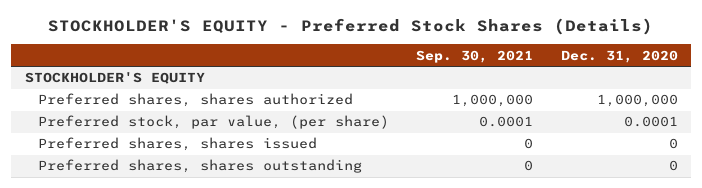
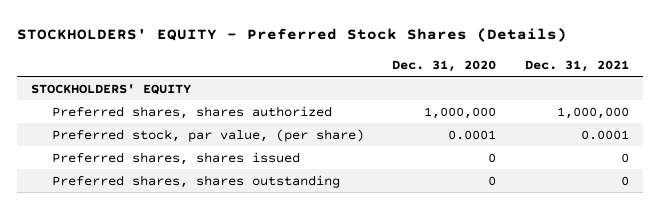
- STOCKHOLDER'S EQUITY - Preferred Stock Shares (Details)
+ STOCKHOLDERS' EQUITY - Preferred Stock Shares (Details)
- | Sep. 30, 2021 | Dec. 31, 2020
+ | Dec. 31, 2020 | Dec. 31, 2021
- STOCKHOLDER'S EQUITY
+ STOCKHOLDERS' EQUITY

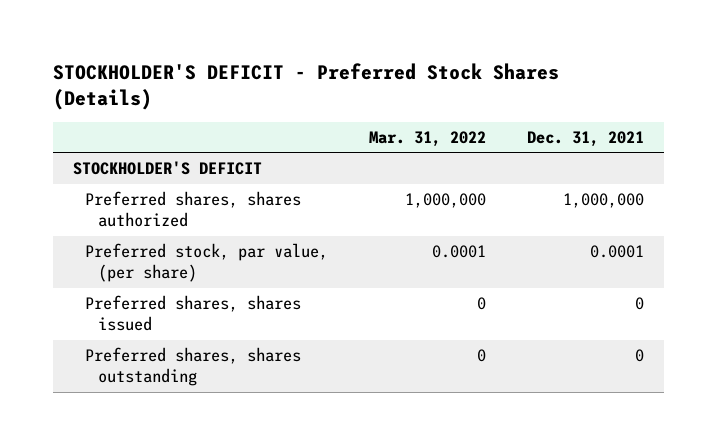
- STOCKHOLDERS' EQUITY - Preferred Stock Shares (Details)
+ STOCKHOLDER'S DEFICIT - Preferred Stock Shares (Details)
- | Dec. 31, 2020 | Dec. 31, 2021
+ | Mar. 31, 2022 | Dec. 31, 2021
- STOCKHOLDERS' EQUITY
+ STOCKHOLDER'S DEFICIT

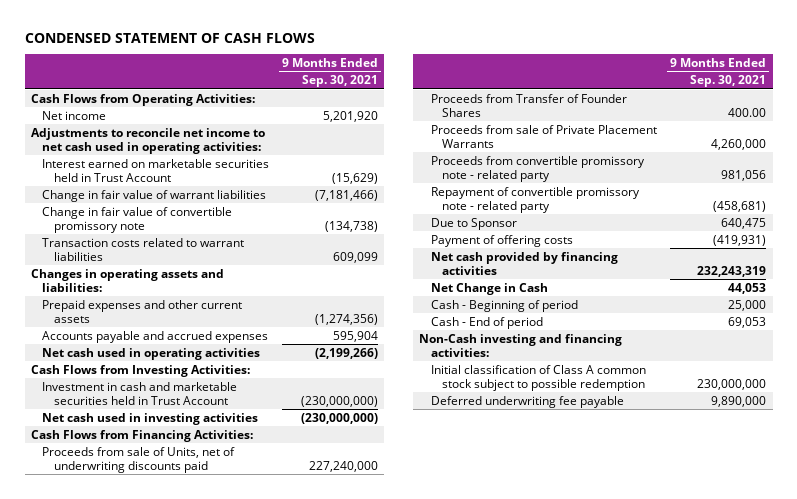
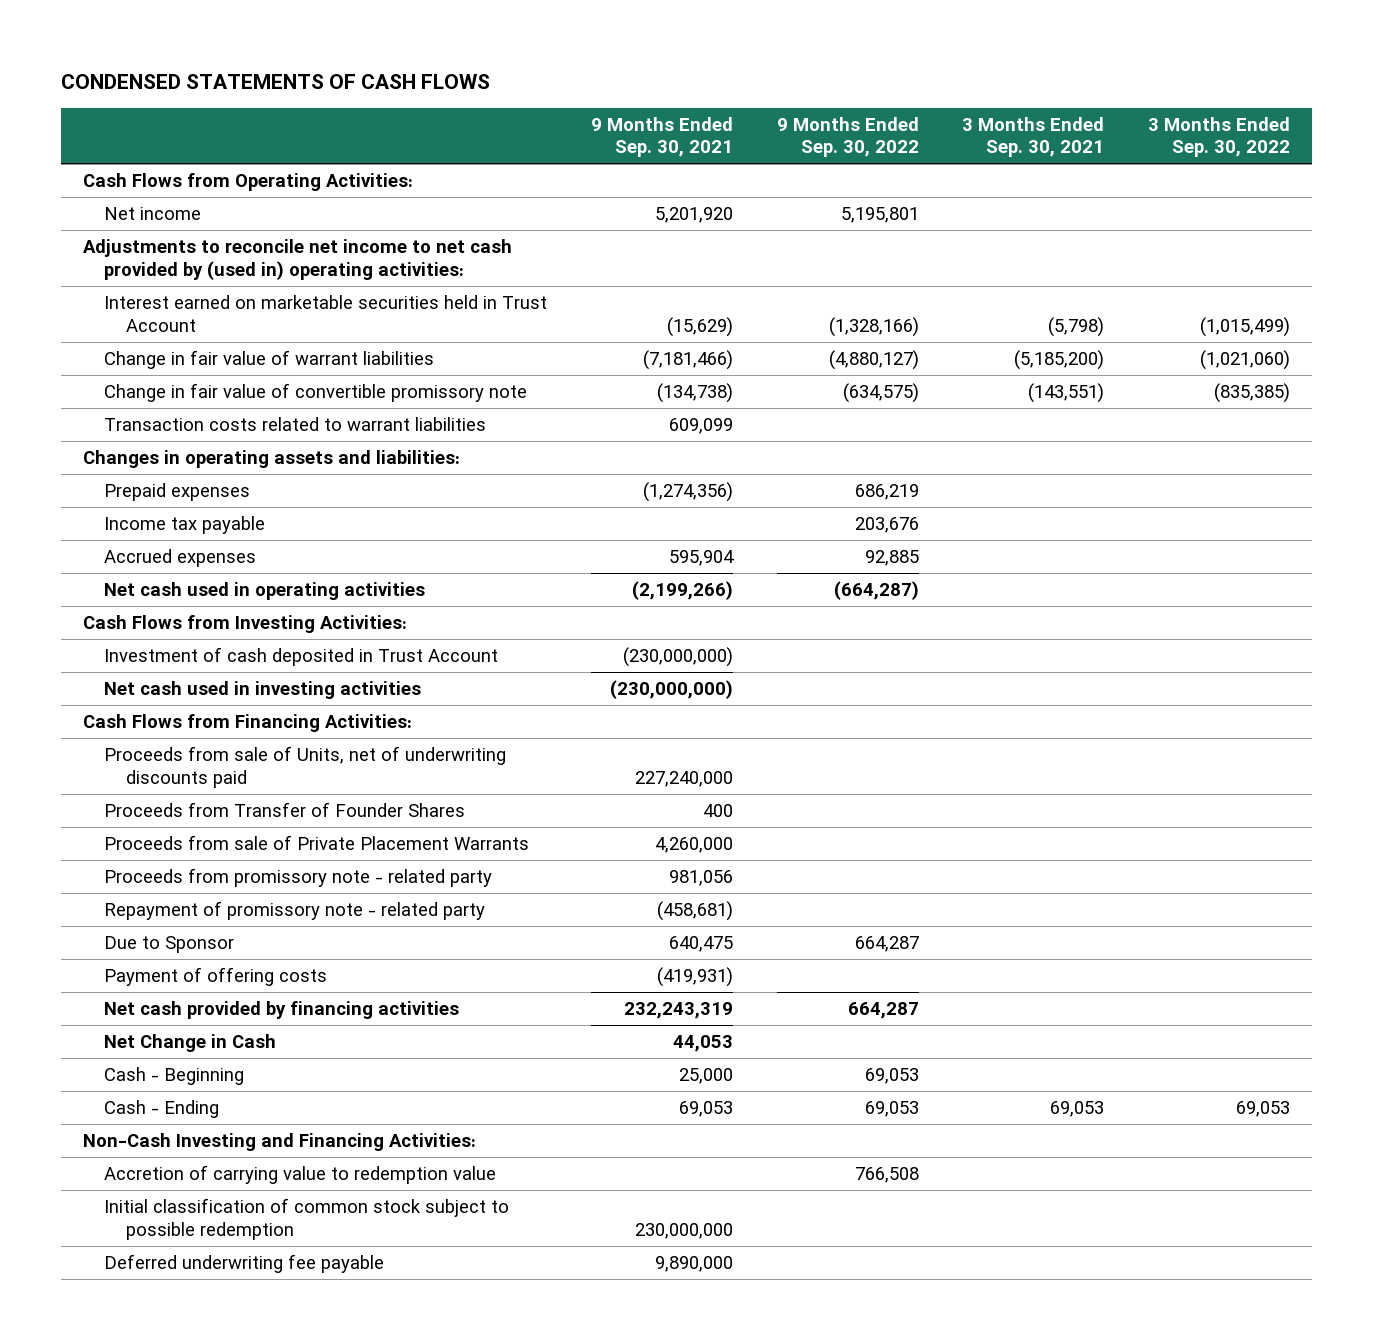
- CONDENSED STATEMENT OF CASH FLOWS
+ CONDENSED STATEMENTS OF CASH FLOWS
- | 9 Months Ended Sep. 30, 2021
+ | 9 Months Ended Sep. 30, 2021 | 9 Months Ended Sep. 30, 2022 | 3 Months Ended Sep. 30, 2021 | 3 Months Ended Sep. 30, 2022
- Adjustments to reconcile net income to net cash used in operating activities:
+ Adjustments to reconcile net income to net cash provided by (used in) operating activities:
- Prepaid expenses and other current assets | (1,274,356)
- Accounts payable and accrued expenses | 595,904
+ Prepaid expenses | (1,274,356) | 686,219 | |
+ Income tax payable | | 203,676 | |
+ Accrued expenses | 595,904 | 92,885 | |
- Investment in cash and marketable securities held in Trust Account | (230,000,000)
+ Investment of cash deposited in Trust Account | (230,000,000) | | |
- Proceeds from Transfer of Founder Shares | 400.00
+ Proceeds from Transfer of Founder Shares | 400 | | |
- Proceeds from convertible promissory note - related party | 981,056
- Repayment of convertible promissory note - related party | (458,681)
+ Proceeds from promissory note - related party | 981,056 | | |
+ Repayment of promissory note - related party | (458,681) | | |
- Cash - Beginning of period | 25,000
- Cash - End of period | 69,053
- Non-Cash investing and financing activities:
- Initial classification of Class A common stock subject to possible redemption | 230,000,000
+ Cash - Beginning | 25,000 | 69,053 | |
+ Cash - Ending | 69,053 | 69,053 | 69,053 | 69,053
+ Non-Cash Investing and Financing Activities:
+ Accretion of carrying value to redemption value | | 766,508 | |
+ Initial classification of common stock subject to possible redemption | 230,000,000 | | |

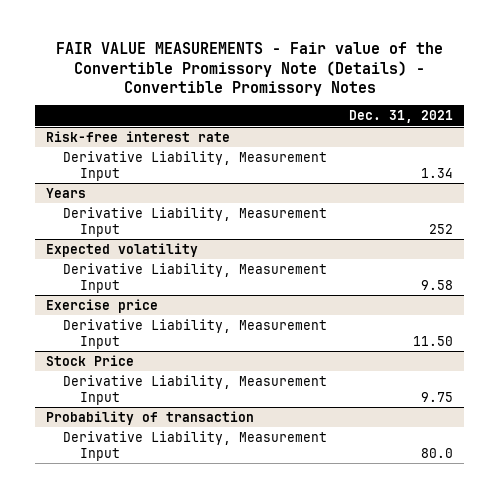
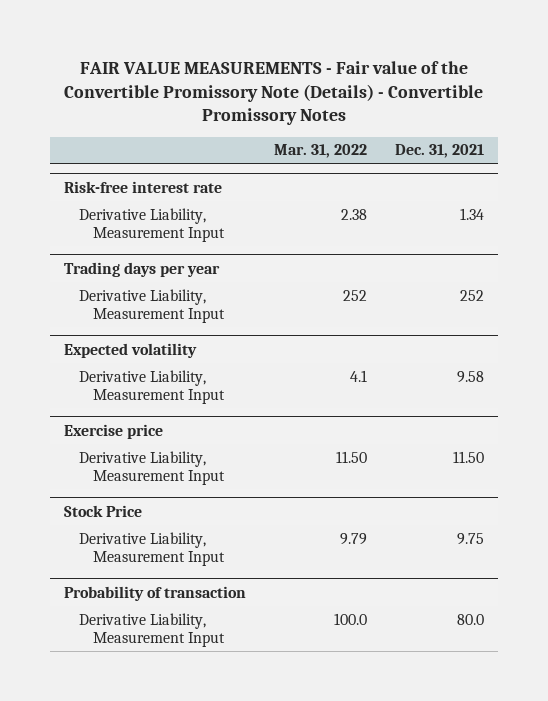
- | Dec. 31, 2021
+ | Mar. 31, 2022 | Dec. 31, 2021
- Years
+ Trading days per year

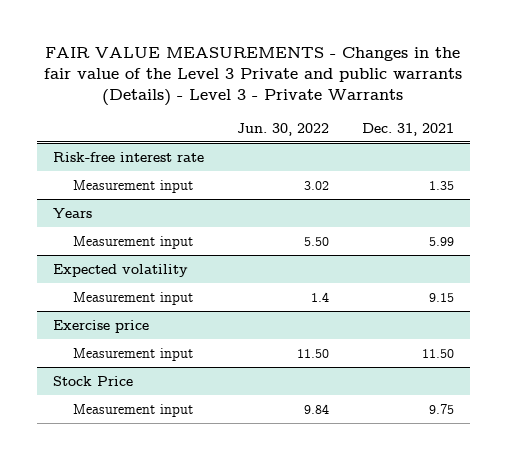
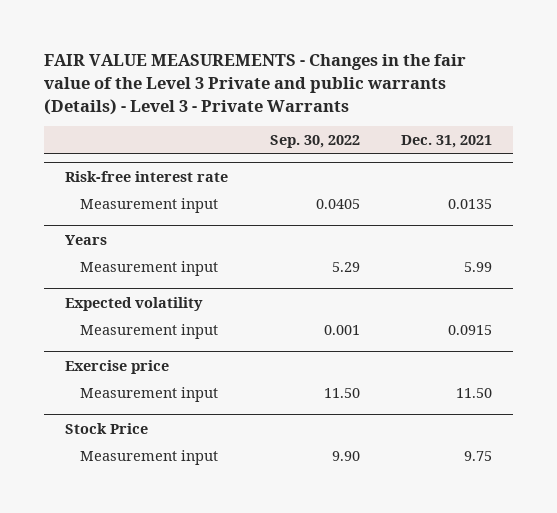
- | Jun. 30, 2022 | Dec. 31, 2021
+ | Sep. 30, 2022 | Dec. 31, 2021
@ Risk-free interest rate
- Measurement input | 3.02 | 1.35
+ Measurement input | 0.0405 | 0.0135
@ Expected volatility
- Measurement input | 1.4 | 9.15
+ Measurement input | 0.001 | 0.0915

